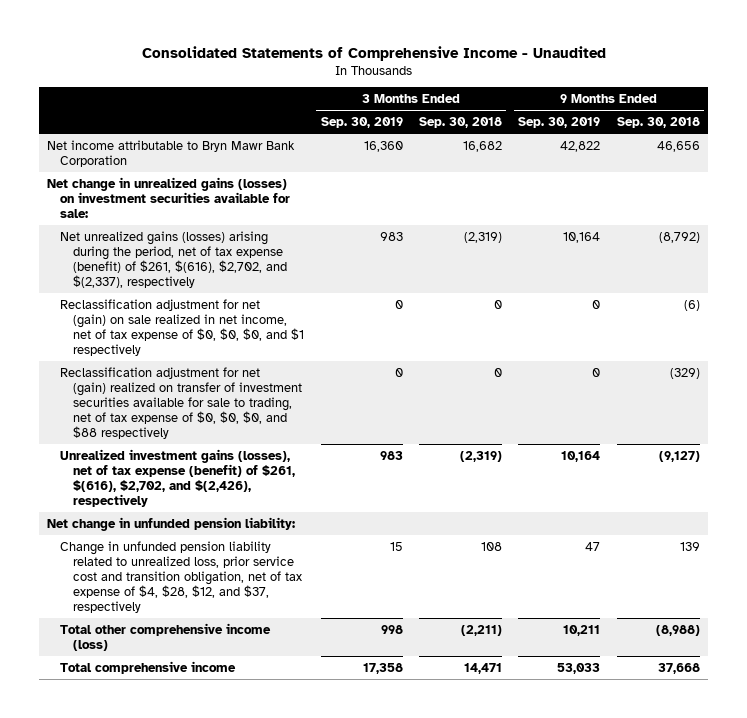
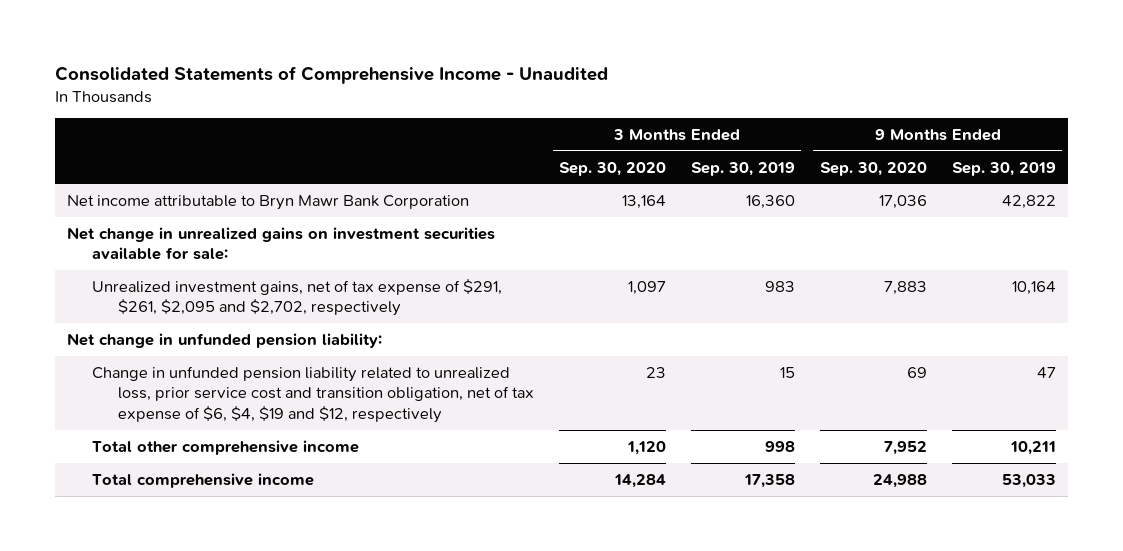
- | 3 Months Ended Sep. 30, 2019 | 3 Months Ended Sep. 30, 2018 | 9 Months Ended Sep. 30, 2019 | 9 Months Ended Sep. 30, 2018
+ | 3 Months Ended Sep. 30, 2020 | 3 Months Ended Sep. 30, 2019 | 9 Months Ended Sep. 30, 2020 | 9 Months Ended Sep. 30, 2019
- Net change in unrealized gains (losses) on investment securities available for sale:
- Net unrealized gains (losses) arising during the period, net of tax expense (benefit) of $261, $(616), $2,702, and $(2,337), respectively | 983 | (2,319) | 10,164 | (8,792)
- Reclassification adjustment for net (gain) on sale realized in net income, net of tax expense of $0, $0, $0, and $1 respectively | 0 | 0 | 0 | (6)
- Reclassification adjustment for net (gain) realized on transfer of investment securities available for sale to trading, net of tax expense of $0, $0, $0, and $88 respectively | 0 | 0 | 0 | (329)
- Unrealized investment gains (losses), net of tax expense (benefit) of $261, $(616), $2,702, and $(2,426), respectively | 983 | (2,319) | 10,164 | (9,127)
+ Net change in unrealized gains on investment securities available for sale:
+ Unrealized investment gains, net of tax expense of $291, $261, $2,095 and $2,702, respectively | 1,097 | 983 | 7,883 | 10,164
- Change in unfunded pension liability related to unrealized loss, prior service cost and transition obligation, net of tax expense of $4, $28, $12, and $37, respectively | 15 | 108 | 47 | 139
- Total other comprehensive income (loss) | 998 | (2,211) | 10,211 | (8,988)
+ Change in unfunded pension liability related to unrealized loss, prior service cost and transition obligation, net of tax expense of $6, $4, $19 and $12, respectively | 23 | 15 | 69 | 47
+ Total other comprehensive income | 1,120 | 998 | 7,952 | 10,211

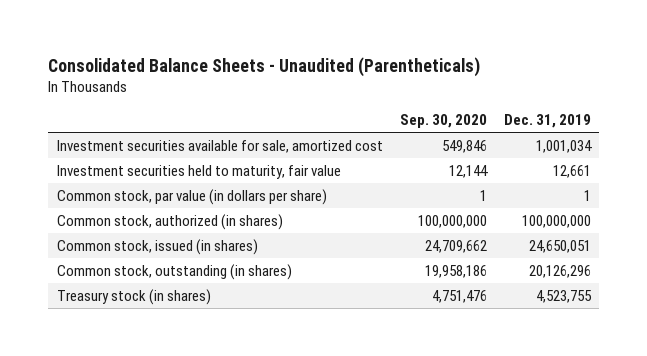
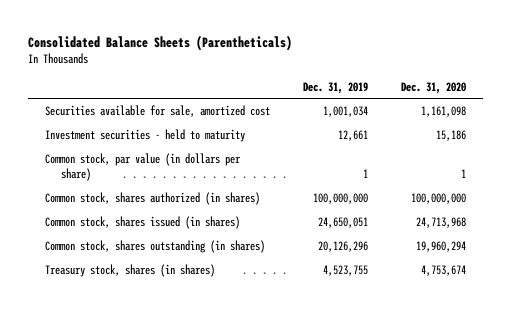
- Consolidated Balance Sheets - Unaudited (Parentheticals)
+ Consolidated Balance Sheets (Parentheticals)
- | Sep. 30, 2020 | Dec. 31, 2019
+ | Dec. 31, 2019 | Dec. 31, 2020
- Investment securities available for sale, amortized cost | 549,846 | 1,001,034
- Investment securities held to maturity, fair value | 12,144 | 12,661
+ Securities available for sale, amortized cost | 1,001,034 | 1,161,098
+ Investment securities - held to maturity | 12,661 | 15,186
- Common stock, authorized (in shares) | 100,000,000 | 100,000,000
- Common stock, issued (in shares) | 24,709,662 | 24,650,051
- Common stock, outstanding (in shares) | 19,958,186 | 20,126,296
- Treasury stock (in shares) | 4,751,476 | 4,523,755
+ Common stock, shares authorized (in shares) | 100,000,000 | 100,000,000
+ Common stock, shares issued (in shares) | 24,650,051 | 24,713,968
+ Common stock, shares outstanding (in shares) | 20,126,296 | 19,960,294
+ Treasury stock, shares (in shares) | 4,523,755 | 4,753,674

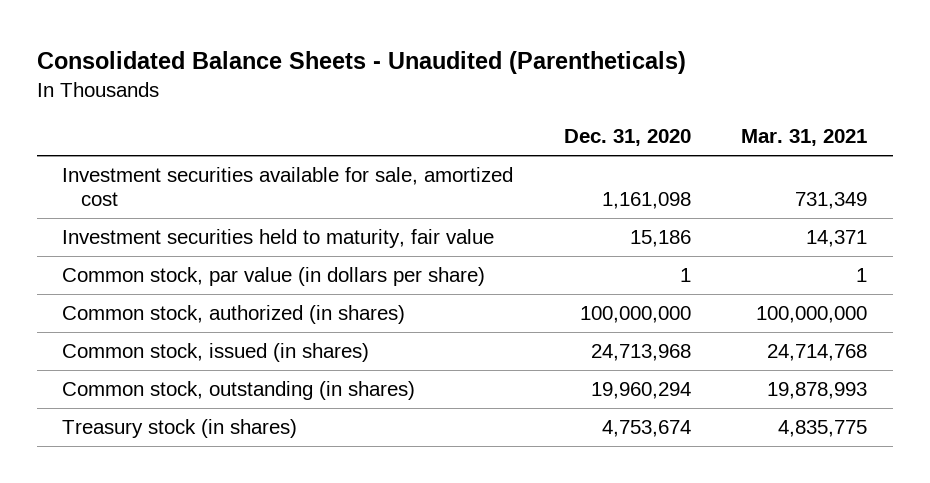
- Consolidated Balance Sheets (Parentheticals)
+ Consolidated Balance Sheets - Unaudited (Parentheticals)
- | Dec. 31, 2019 | Dec. 31, 2020
+ | Dec. 31, 2020 | Mar. 31, 2021
- Securities available for sale, amortized cost | 1,001,034 | 1,161,098
- Investment securities - held to maturity | 12,661 | 15,186
+ Investment securities available for sale, amortized cost | 1,161,098 | 731,349
+ Investment securities held to maturity, fair value | 15,186 | 14,371
- Common stock, shares authorized (in shares) | 100,000,000 | 100,000,000
- Common stock, shares issued (in shares) | 24,650,051 | 24,713,968
- Common stock, shares outstanding (in shares) | 20,126,296 | 19,960,294
- Treasury stock, shares (in shares) | 4,523,755 | 4,753,674
+ Common stock, authorized (in shares) | 100,000,000 | 100,000,000
+ Common stock, issued (in shares) | 24,713,968 | 24,714,768
+ Common stock, outstanding (in shares) | 19,960,294 | 19,878,993
+ Treasury stock (in shares) | 4,753,674 | 4,835,775

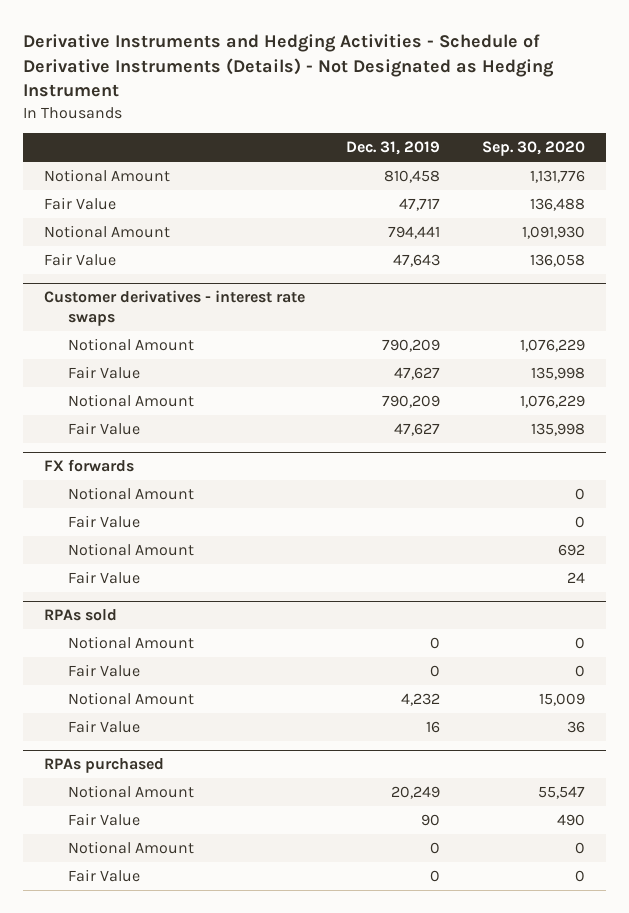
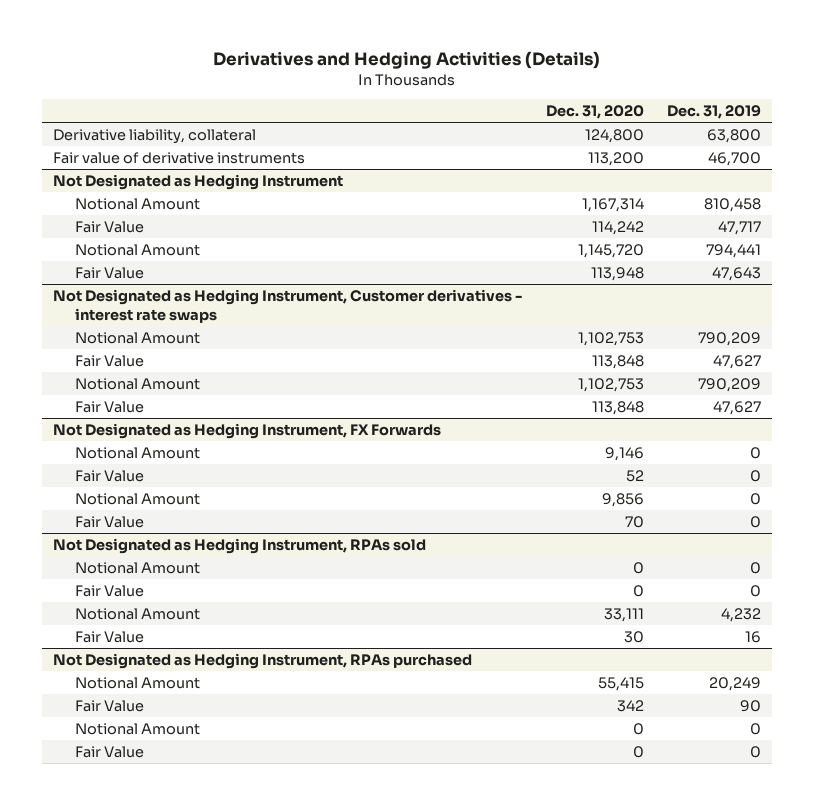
- Derivative Instruments and Hedging Activities - Schedule of Derivative Instruments (Details) - Not Designated as Hedging Instrument
+ Derivatives and Hedging Activities (Details)
- | Dec. 31, 2019 | Sep. 30, 2020
+ | Dec. 31, 2020 | Dec. 31, 2019
+ Derivative liability, collateral | 124,800 | 63,800
+ Fair value of derivative instruments | 113,200 | 46,700
+ Not Designated as Hedging Instrument
- Customer derivatives - interest rate swaps
+ Not Designated as Hedging Instrument, Customer derivatives - interest rate swaps
- FX forwards
- Notional Amount | | 0
- Fair Value | | 0
- Notional Amount | | 692
- Fair Value | | 24
- RPAs sold
+ Not Designated as Hedging Instrument, FX Forwards
+ Notional Amount | 9,856 | 0
+ Fair Value | 70 | 0
+ Not Designated as Hedging Instrument, RPAs sold
+ Notional Amount | 0 | 0
+ Fair Value | 0 | 0
- RPAs purchased
+ Not Designated as Hedging Instrument, RPAs purchased

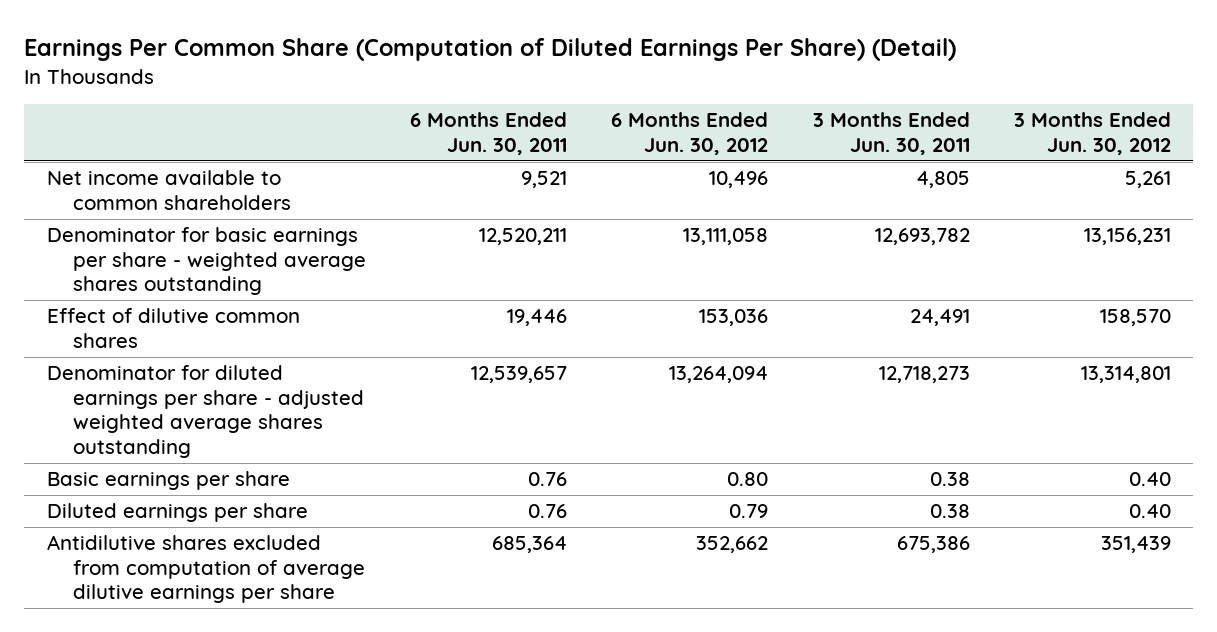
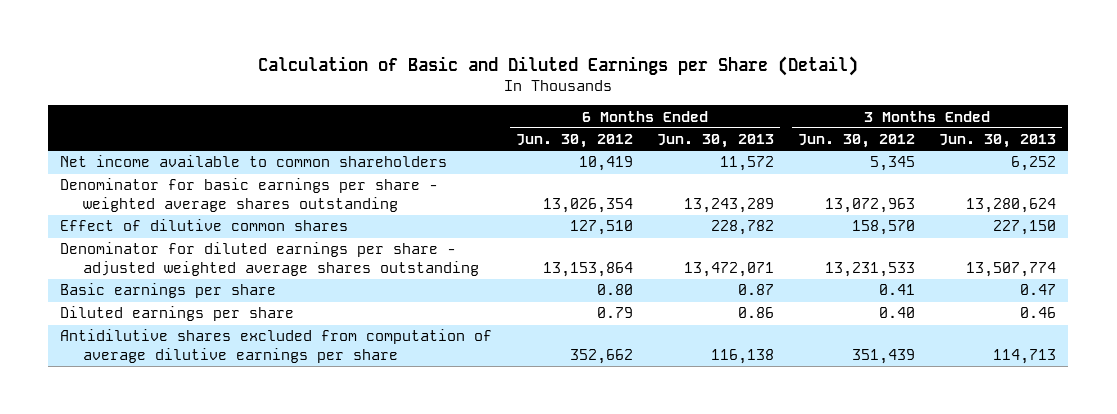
- Earnings Per Common Share (Computation of Diluted Earnings Per Share) (Detail)
+ Calculation of Basic and Diluted Earnings per Share (Detail)
- | 6 Months Ended Jun. 30, 2011 | 6 Months Ended Jun. 30, 2012 | 3 Months Ended Jun. 30, 2011 | 3 Months Ended Jun. 30, 2012
+ | 6 Months Ended Jun. 30, 2012 | 6 Months Ended Jun. 30, 2013 | 3 Months Ended Jun. 30, 2012 | 3 Months Ended Jun. 30, 2013
- Net income available to common shareholders | 9,521 | 10,496 | 4,805 | 5,261
- Denominator for basic earnings per share - weighted average shares outstanding | 12,520,211 | 13,111,058 | 12,693,782 | 13,156,231
- Effect of dilutive common shares | 19,446 | 153,036 | 24,491 | 158,570
- Denominator for diluted earnings per share - adjusted weighted average shares outstanding | 12,539,657 | 13,264,094 | 12,718,273 | 13,314,801
- Basic earnings per share | 0.76 | 0.80 | 0.38 | 0.40
+ Net income available to common shareholders | 10,419 | 11,572 | 5,345 | 6,252
+ Denominator for basic earnings per share - weighted average shares outstanding | 13,026,354 | 13,243,289 | 13,072,963 | 13,280,624
+ Effect of dilutive common shares | 127,510 | 228,782 | 158,570 | 227,150
+ Denominator for diluted earnings per share - adjusted weighted average shares outstanding | 13,153,864 | 13,472,071 | 13,231,533 | 13,507,774
+ Basic earnings per share | 0.80 | 0.87 | 0.41 | 0.47

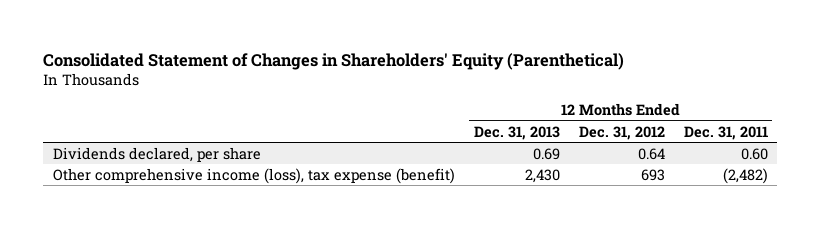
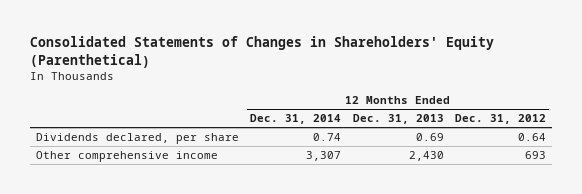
- Consolidated Statement of Changes in Shareholders' Equity (Parenthetical)
+ Consolidated Statements of Changes in Shareholders' Equity (Parenthetical)
- | 12 Months Ended Dec. 31, 2013 | 12 Months Ended Dec. 31, 2012 | 12 Months Ended Dec. 31, 2011
+ | 12 Months Ended Dec. 31, 2014 | 12 Months Ended Dec. 31, 2013 | 12 Months Ended Dec. 31, 2012
- Other comprehensive income (loss), tax expense (benefit) | 2,430 | 693 | (2,482)
+ Other comprehensive income | 3,307 | 2,430 | 693

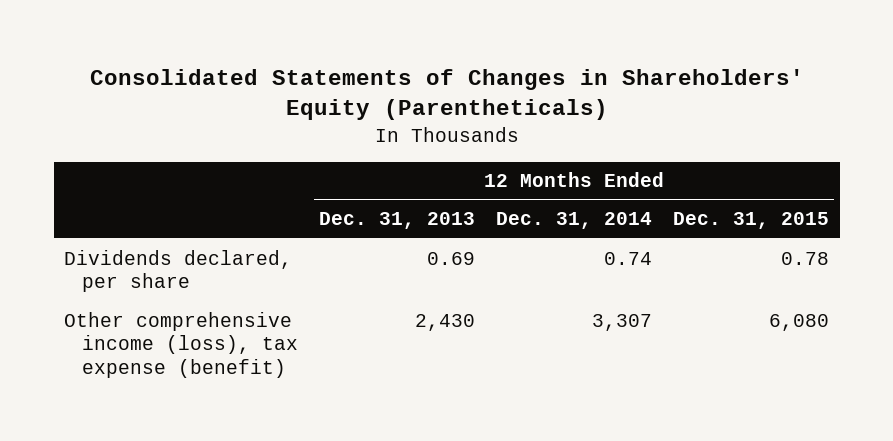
- Consolidated Statements of Changes in Shareholders' Equity (Parenthetical)
+ Consolidated Statements of Changes in Shareholders' Equity (Parentheticals)
- | 12 Months Ended Dec. 31, 2014 | 12 Months Ended Dec. 31, 2013 | 12 Months Ended Dec. 31, 2012
+ | 12 Months Ended Dec. 31, 2013 | 12 Months Ended Dec. 31, 2014 | 12 Months Ended Dec. 31, 2015
- Other comprehensive income | 3,307 | 2,430 | 693
+ Other comprehensive income (loss), tax expense (benefit) | 2,430 | 3,307 | 6,080

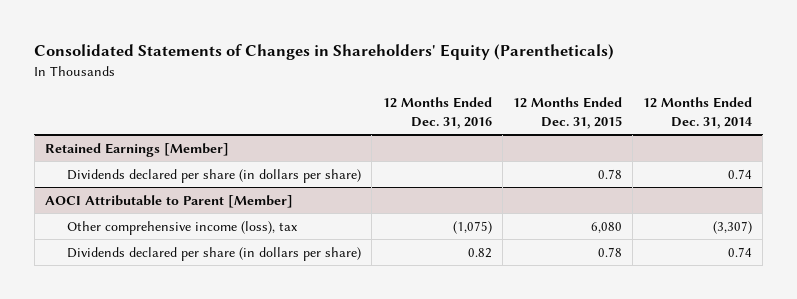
- | 12 Months Ended Dec. 31, 2013 | 12 Months Ended Dec. 31, 2014 | 12 Months Ended Dec. 31, 2015
+ | 12 Months Ended Dec. 31, 2016 | 12 Months Ended Dec. 31, 2015 | 12 Months Ended Dec. 31, 2014
- Dividends declared, per share | 0.69 | 0.74 | 0.78
- Other comprehensive income (loss), tax expense (benefit) | 2,430 | 3,307 | 6,080
+ Retained Earnings [Member]
+ Dividends declared per share (in dollars per share) | | 0.78 | 0.74
+ AOCI Attributable to Parent [Member]
+ Other comprehensive income (loss), tax | (1,075) | 6,080 | (3,307)
+ Dividends declared per share (in dollars per share) | 0.82 | 0.78 | 0.74

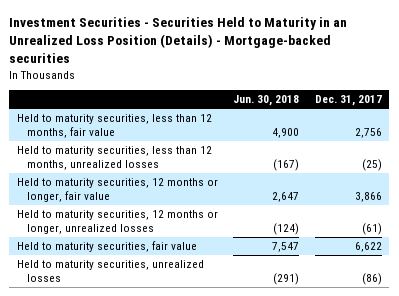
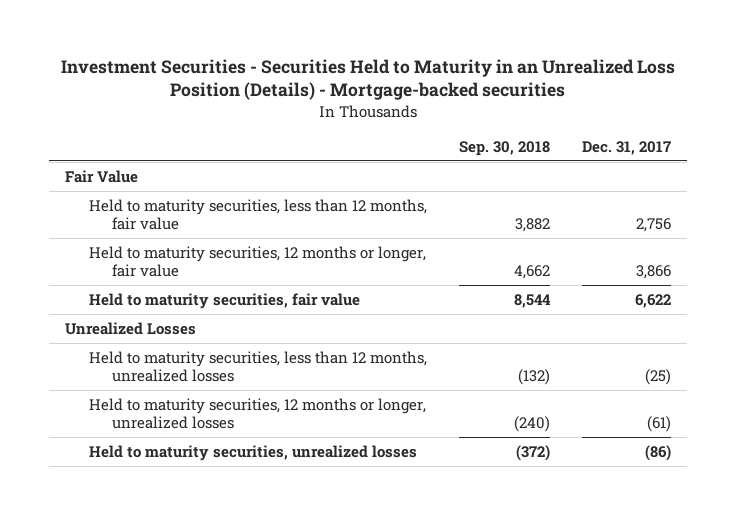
- | Jun. 30, 2018 | Dec. 31, 2017
+ | Sep. 30, 2018 | Dec. 31, 2017
+ Fair Value
+ Unrealized Losses
moved down: Held to maturity securities, less than 12 months, unrealized losses | (132) | (25)
moved down: Held to maturity securities, 12 months or longer, unrealized losses | (240) | (61)

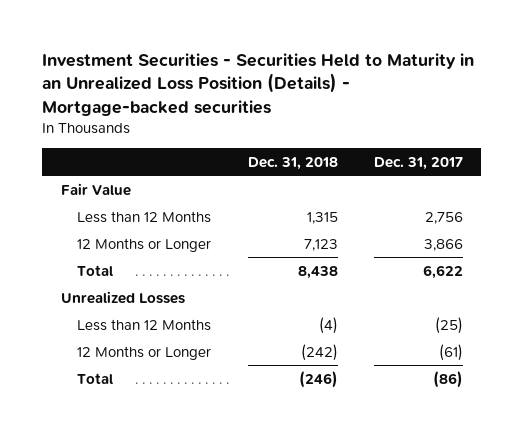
- | Sep. 30, 2018 | Dec. 31, 2017
+ | Dec. 31, 2018 | Dec. 31, 2017
- Held to maturity securities, less than 12 months, fair value | 3,882 | 2,756
- Held to maturity securities, 12 months or longer, fair value | 4,662 | 3,866
- Held to maturity securities, fair value | 8,544 | 6,622
+ Less than 12 Months | 1,315 | 2,756
+ 12 Months or Longer | 7,123 | 3,866
+ Total | 8,438 | 6,622
- Held to maturity securities, less than 12 months, unrealized losses | (132) | (25)
- Held to maturity securities, 12 months or longer, unrealized losses | (240) | (61)
- Held to maturity securities, unrealized losses | (372) | (86)
+ Less than 12 Months | (4) | (25)
+ 12 Months or Longer | (242) | (61)
+ Total | (246) | (86)

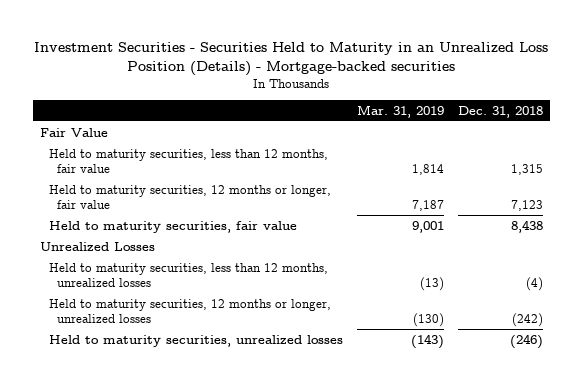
- | Dec. 31, 2018 | Dec. 31, 2017
+ | Mar. 31, 2019 | Dec. 31, 2018
- Less than 12 Months | 1,315 | 2,756
- 12 Months or Longer | 7,123 | 3,866
- Total | 8,438 | 6,622
+ Held to maturity securities, less than 12 months, fair value | 1,814 | 1,315
+ Held to maturity securities, 12 months or longer, fair value | 7,187 | 7,123
+ Held to maturity securities, fair value | 9,001 | 8,438
- Less than 12 Months | (4) | (25)
- 12 Months or Longer | (242) | (61)
- Total | (246) | (86)
+ Held to maturity securities, less than 12 months, unrealized losses | (13) | (4)
+ Held to maturity securities, 12 months or longer, unrealized losses | (130) | (242)
+ Held to maturity securities, unrealized losses | (143) | (246)

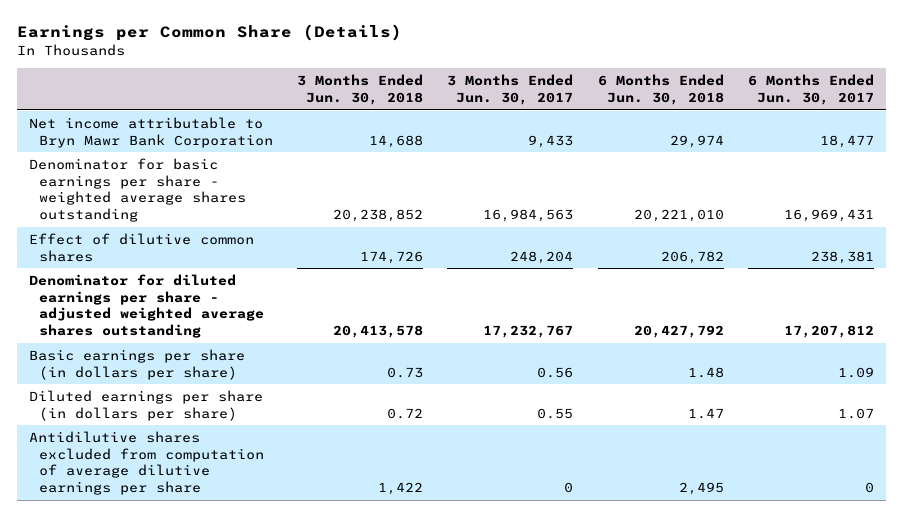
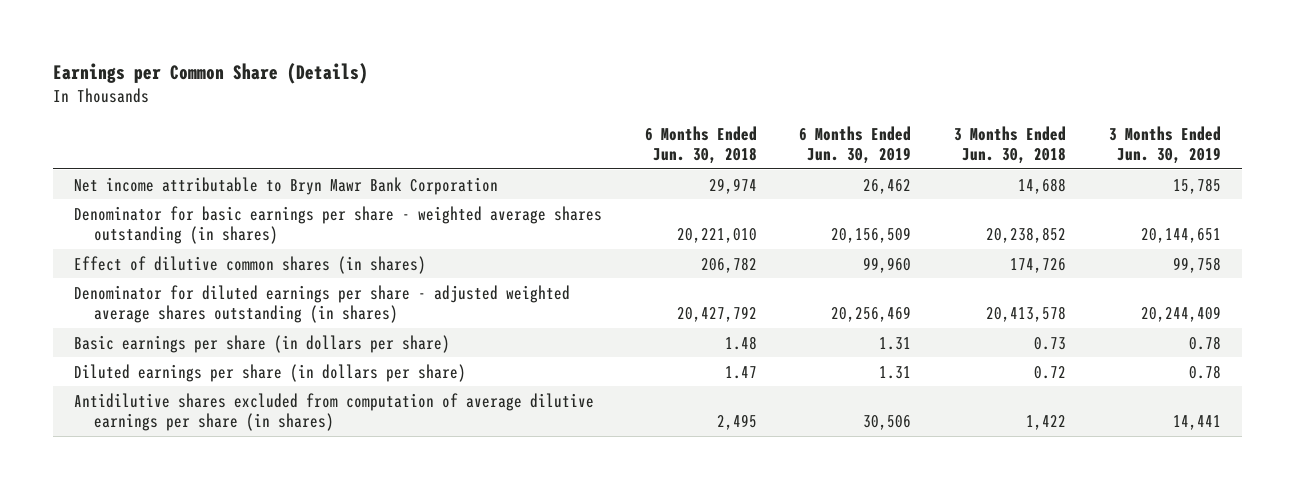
- | 3 Months Ended Jun. 30, 2018 | 3 Months Ended Jun. 30, 2017 | 6 Months Ended Jun. 30, 2018 | 6 Months Ended Jun. 30, 2017
+ | 6 Months Ended Jun. 30, 2018 | 6 Months Ended Jun. 30, 2019 | 3 Months Ended Jun. 30, 2018 | 3 Months Ended Jun. 30, 2019
- Denominator for basic earnings per share - weighted average shares outstanding | 20,238,852 | 16,984,563 | 20,221,010 | 16,969,431
- Effect of dilutive common shares | 174,726 | 248,204 | 206,782 | 238,381
- Denominator for diluted earnings per share - adjusted weighted average shares outstanding | 20,413,578 | 17,232,767 | 20,427,792 | 17,207,812
+ Denominator for basic earnings per share - weighted average shares outstanding (in shares) | 20,221,010 | 20,156,509 | 20,238,852 | 20,144,651
+ Effect of dilutive common shares (in shares) | 206,782 | 99,960 | 174,726 | 99,758
+ Denominator for diluted earnings per share - adjusted weighted average shares outstanding (in shares) | 20,427,792 | 20,256,469 | 20,413,578 | 20,244,409
- Antidilutive shares excluded from computation of average dilutive earnings per share | 1,422 | 0 | 2,495 | 0
+ Antidilutive shares excluded from computation of average dilutive earnings per share (in shares) | 2,495 | 30,506 | 1,422 | 14,441

